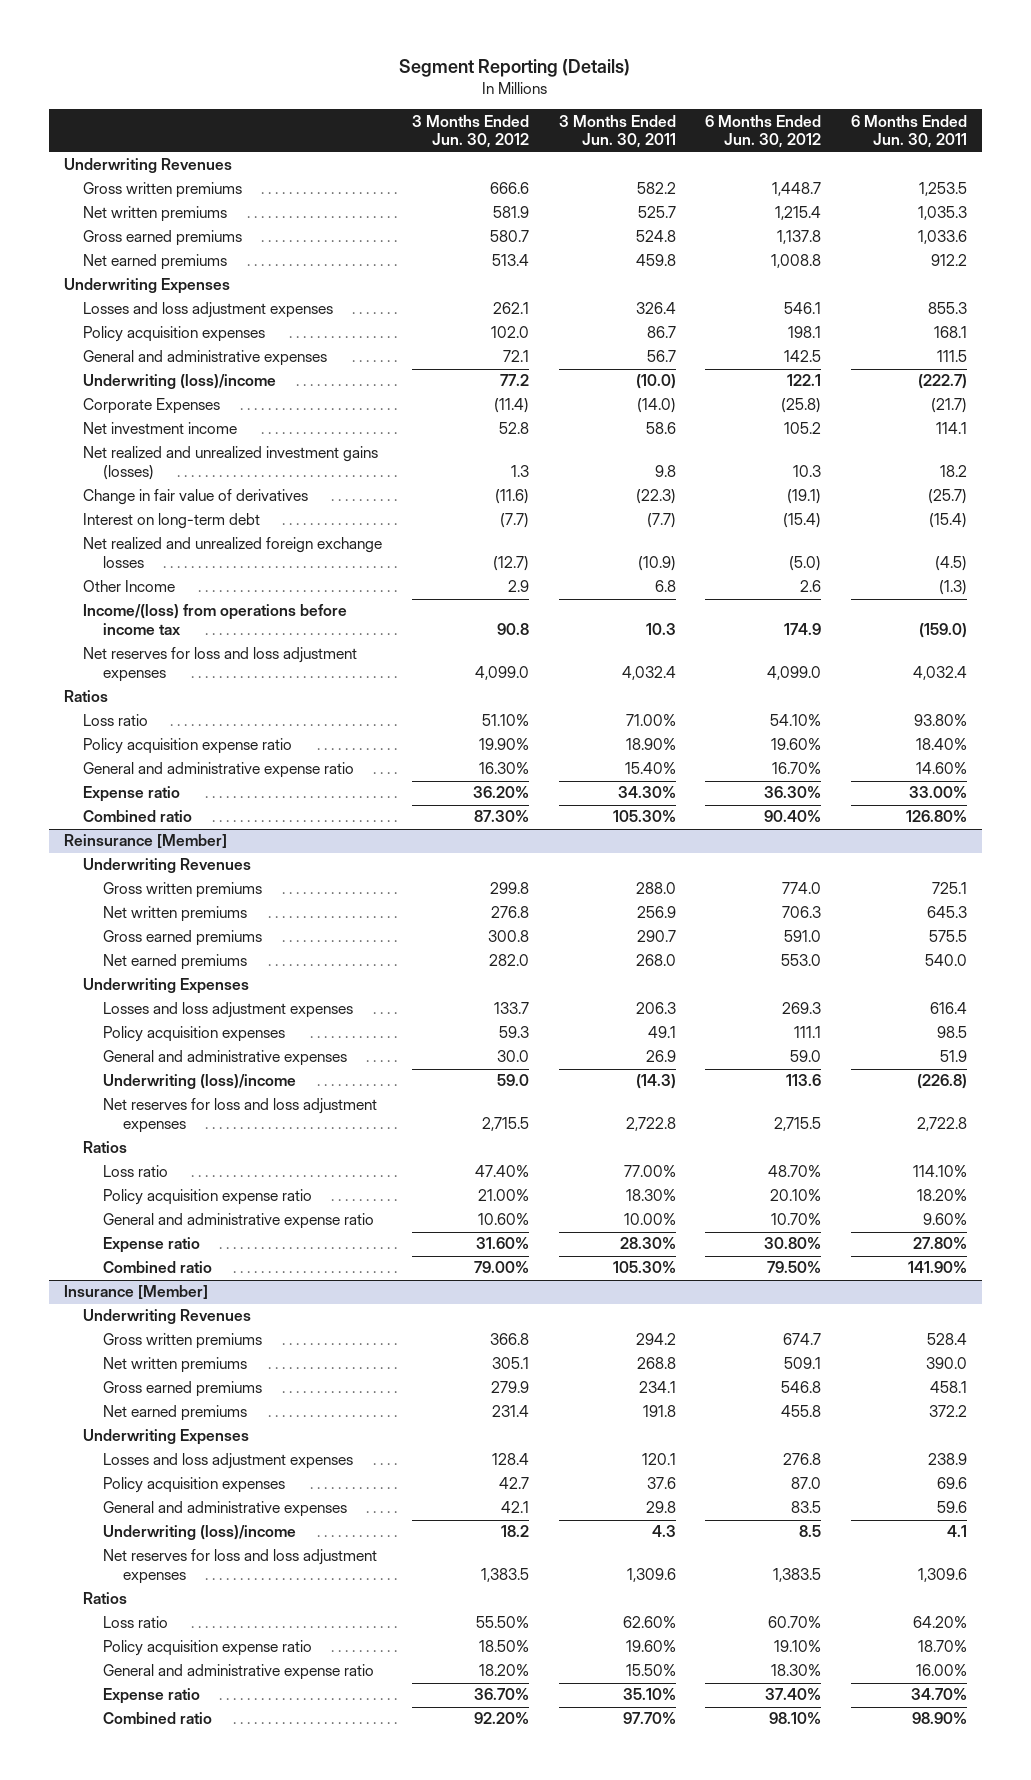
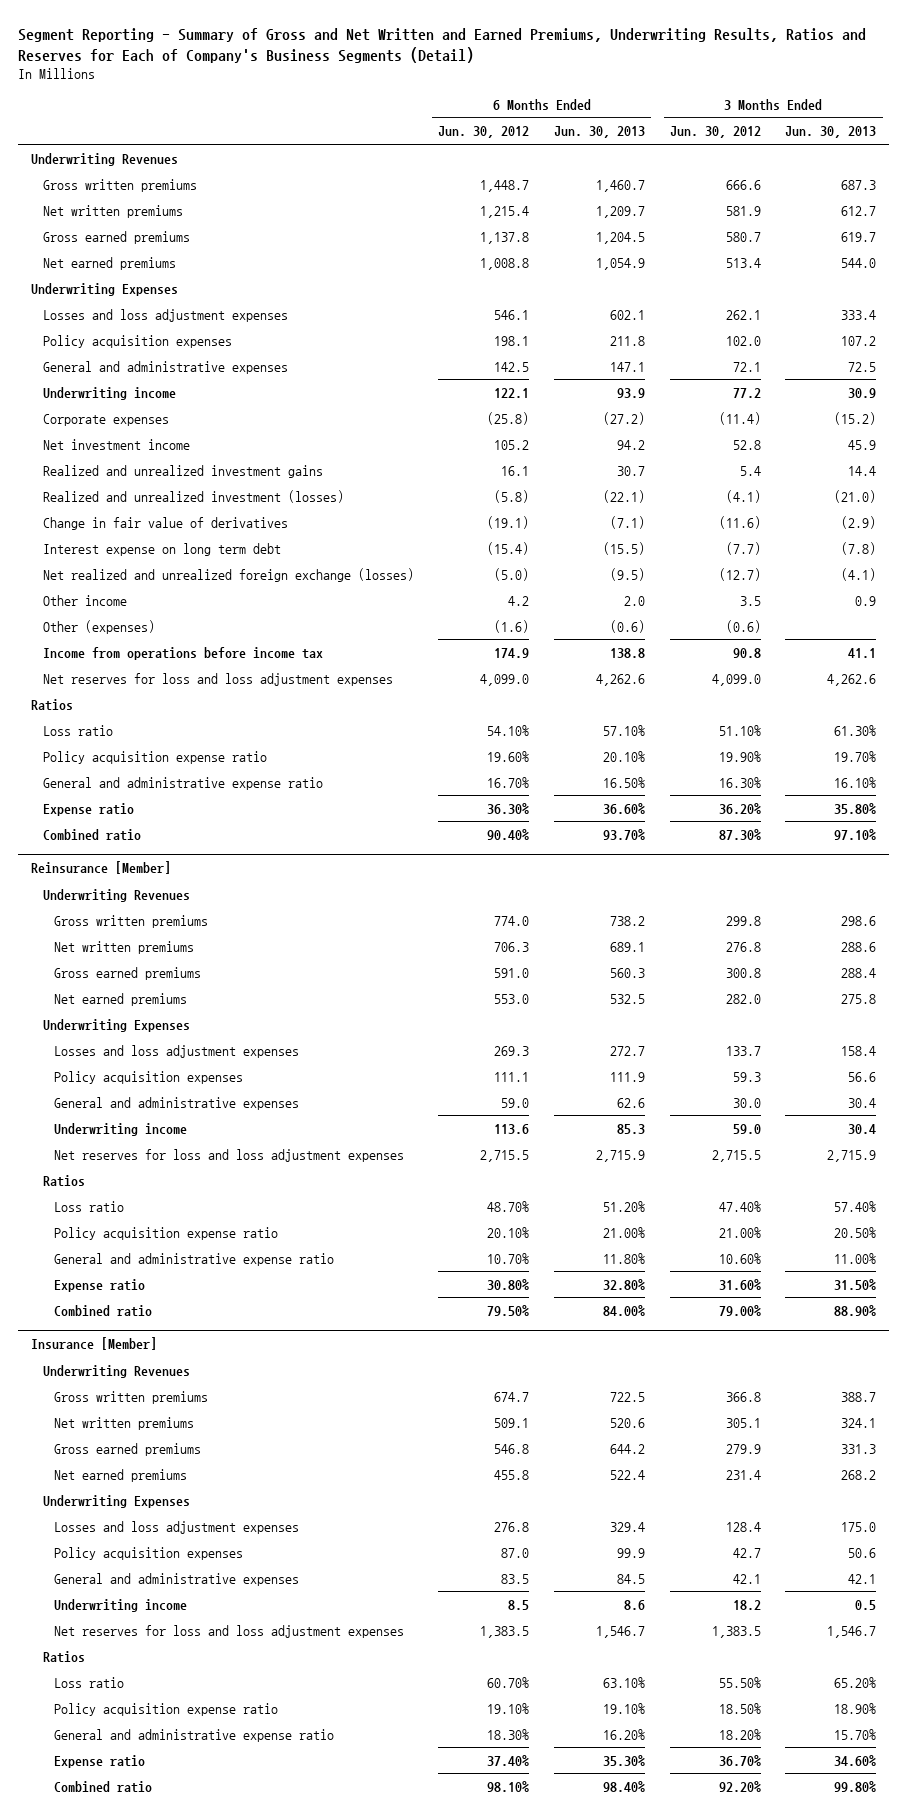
- Segment Reporting (Details)
+ Segment Reporting - Summary of Gross and Net Written and Earned Premiums, Underwriting Results, Ratios and Reserves for Each of Company's Business Segments (Detail)
- | 3 Months Ended Jun. 30, 2012 | 3 Months Ended Jun. 30, 2011 | 6 Months Ended Jun. 30, 2012 | 6 Months Ended Jun. 30, 2011
+ | 6 Months Ended Jun. 30, 2012 | 6 Months Ended Jun. 30, 2013 | 3 Months Ended Jun. 30, 2012 | 3 Months Ended Jun. 30, 2013
- Underwriting (loss)/income | 77.2 | (10.0) | 122.1 | (222.7)
- Corporate Expenses | (11.4) | (14.0) | (25.8) | (21.7)
+ Underwriting income | 122.1 | 93.9 | 77.2 | 30.9
+ Corporate expenses | (25.8) | (27.2) | (11.4) | (15.2)
- Net realized and unrealized investment gains (losses) | 1.3 | 9.8 | 10.3 | 18.2
+ Realized and unrealized investment gains | 16.1 | 30.7 | 5.4 | 14.4
+ Realized and unrealized investment (losses) | (5.8) | (22.1) | (4.1) | (21.0)
- Interest on long-term debt | (7.7) | (7.7) | (15.4) | (15.4)
- Net realized and unrealized foreign exchange losses | (12.7) | (10.9) | (5.0) | (4.5)
- Other Income | 2.9 | 6.8 | 2.6 | (1.3)
- Income/(loss) from operations before income tax | 90.8 | 10.3 | 174.9 | (159.0)
+ Interest expense on long term debt | (15.4) | (15.5) | (7.7) | (7.8)
+ Net realized and unrealized foreign exchange (losses) | (5.0) | (9.5) | (12.7) | (4.1)
+ Other income | 4.2 | 2.0 | 3.5 | 0.9
+ Other (expenses) | (1.6) | (0.6) | (0.6) |
+ Income from operations before income tax | 174.9 | 138.8 | 90.8 | 41.1
@ Reinsurance [Member]
- Underwriting (loss)/income | 59.0 | (14.3) | 113.6 | (226.8)
+ Underwriting income | 113.6 | 85.3 | 59.0 | 30.4
@ Insurance [Member]
- Underwriting (loss)/income | 18.2 | 4.3 | 8.5 | 4.1
+ Underwriting income | 8.5 | 8.6 | 18.2 | 0.5

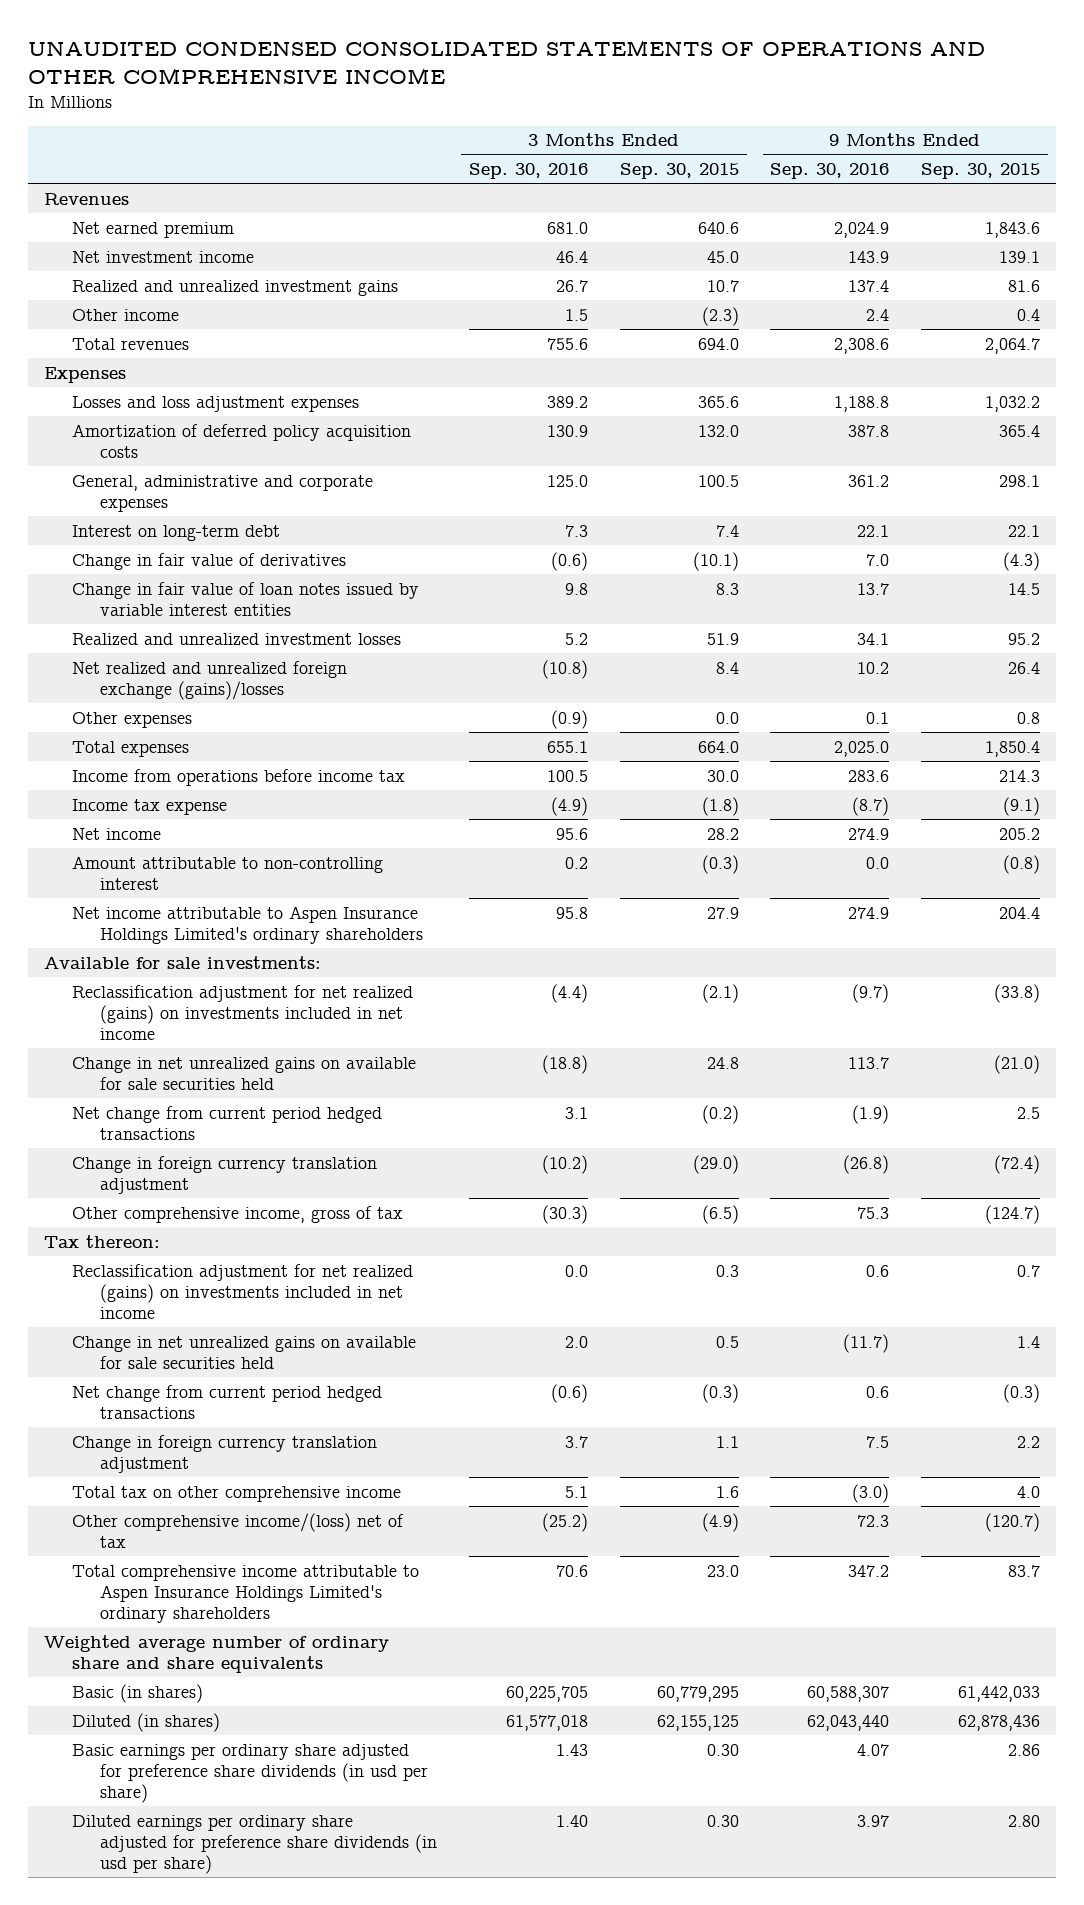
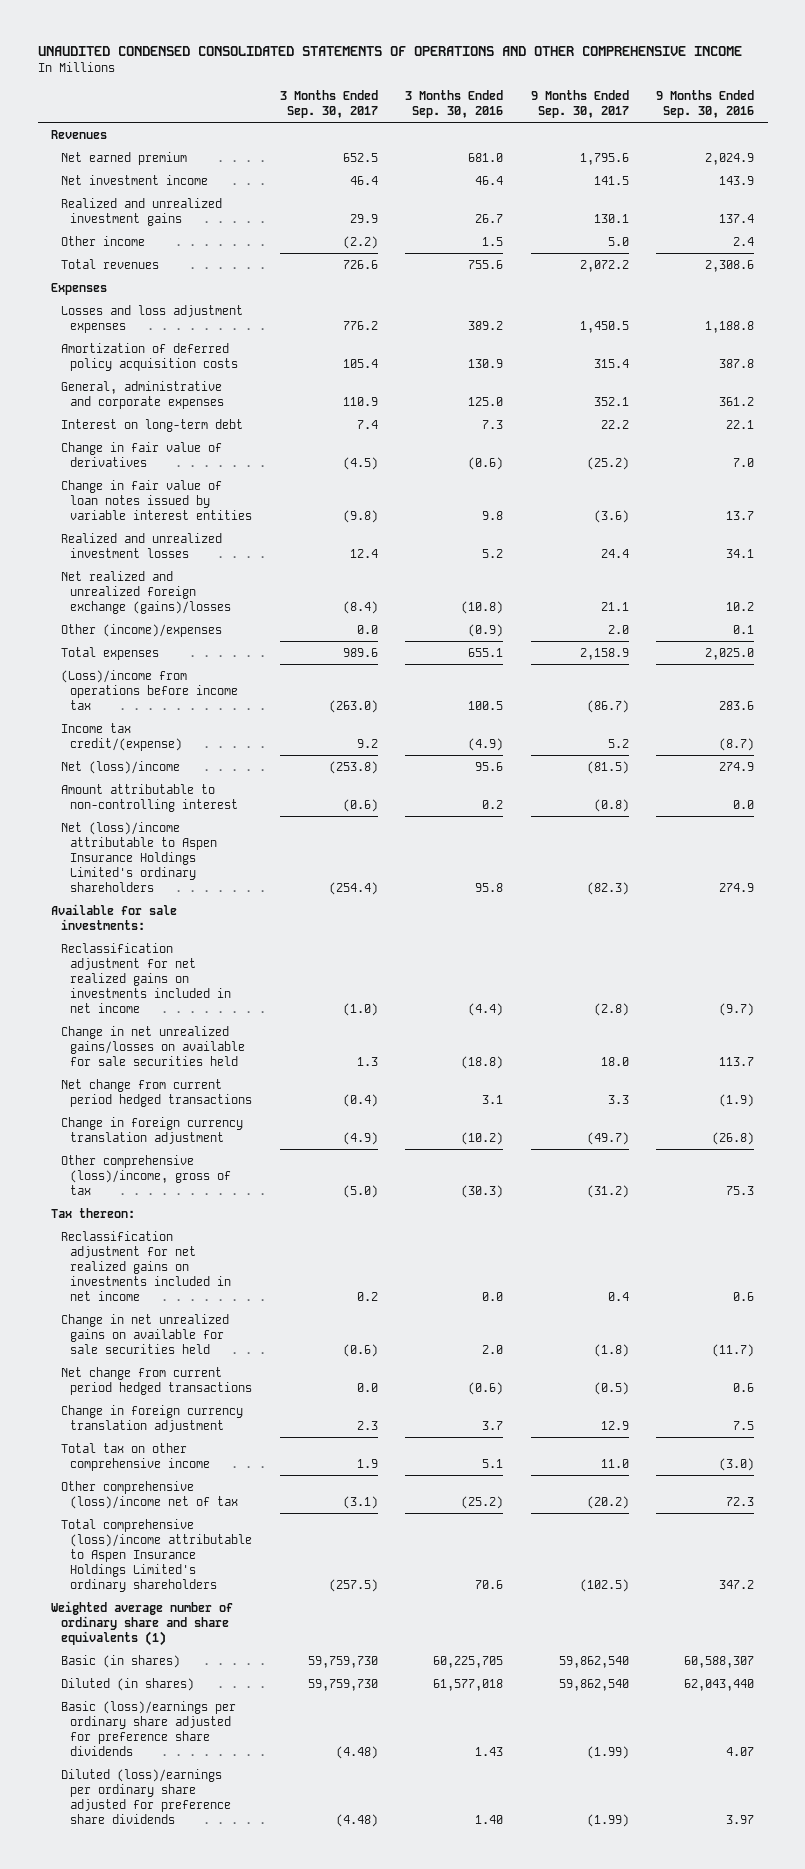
- | 3 Months Ended Sep. 30, 2016 | 3 Months Ended Sep. 30, 2015 | 9 Months Ended Sep. 30, 2016 | 9 Months Ended Sep. 30, 2015
+ | 3 Months Ended Sep. 30, 2017 | 3 Months Ended Sep. 30, 2016 | 9 Months Ended Sep. 30, 2017 | 9 Months Ended Sep. 30, 2016
- Other expenses | (0.9) | 0.0 | 0.1 | 0.8
+ Other (income)/expenses | 0.0 | (0.9) | 2.0 | 0.1
- Income from operations before income tax | 100.5 | 30.0 | 283.6 | 214.3
- Income tax expense | (4.9) | (1.8) | (8.7) | (9.1)
- Net income | 95.6 | 28.2 | 274.9 | 205.2
+ (Loss)/income from operations before income tax | (263.0) | 100.5 | (86.7) | 283.6
+ Income tax credit/(expense) | 9.2 | (4.9) | 5.2 | (8.7)
+ Net (loss)/income | (253.8) | 95.6 | (81.5) | 274.9
- Net income attributable to Aspen Insurance Holdings Limited's ordinary shareholders | 95.8 | 27.9 | 274.9 | 204.4
+ Net (loss)/income attributable to Aspen Insurance Holdings Limited's ordinary shareholders | (254.4) | 95.8 | (82.3) | 274.9
- Reclassification adjustment for net realized (gains) on investments included in net income | (4.4) | (2.1) | (9.7) | (33.8)
- Change in net unrealized gains on available for sale securities held | (18.8) | 24.8 | 113.7 | (21.0)
+ Reclassification adjustment for net realized gains on investments included in net income | (1.0) | (4.4) | (2.8) | (9.7)
+ Change in net unrealized gains/losses on available for sale securities held | 1.3 | (18.8) | 18.0 | 113.7
- Other comprehensive income, gross of tax | (30.3) | (6.5) | 75.3 | (124.7)
+ Other comprehensive (loss)/income, gross of tax | (5.0) | (30.3) | (31.2) | 75.3
- Reclassification adjustment for net realized (gains) on investments included in net income | 0.0 | 0.3 | 0.6 | 0.7
+ Reclassification adjustment for net realized gains on investments included in net income | 0.2 | 0.0 | 0.4 | 0.6
- Other comprehensive income/(loss) net of tax | (25.2) | (4.9) | 72.3 | (120.7)
- Total comprehensive income attributable to Aspen Insurance Holdings Limited's ordinary shareholders | 70.6 | 23.0 | 347.2 | 83.7
- Weighted average number of ordinary share and share equivalents
+ Other comprehensive (loss)/income net of tax | (3.1) | (25.2) | (20.2) | 72.3
+ Total comprehensive (loss)/income attributable to Aspen Insurance Holdings Limited's ordinary shareholders | (257.5) | 70.6 | (102.5) | 347.2
+ Weighted average number of ordinary share and share equivalents (1)
- Basic earnings per ordinary share adjusted for preference share dividends (in usd per share) | 1.43 | 0.30 | 4.07 | 2.86
- Diluted earnings per ordinary share adjusted for preference share dividends (in usd per share) | 1.40 | 0.30 | 3.97 | 2.80
+ Basic (loss)/earnings per ordinary share adjusted for preference share dividends | (4.48) | 1.43 | (1.99) | 4.07
+ Diluted (loss)/earnings per ordinary share adjusted for preference share dividends | (4.48) | 1.40 | (1.99) | 3.97

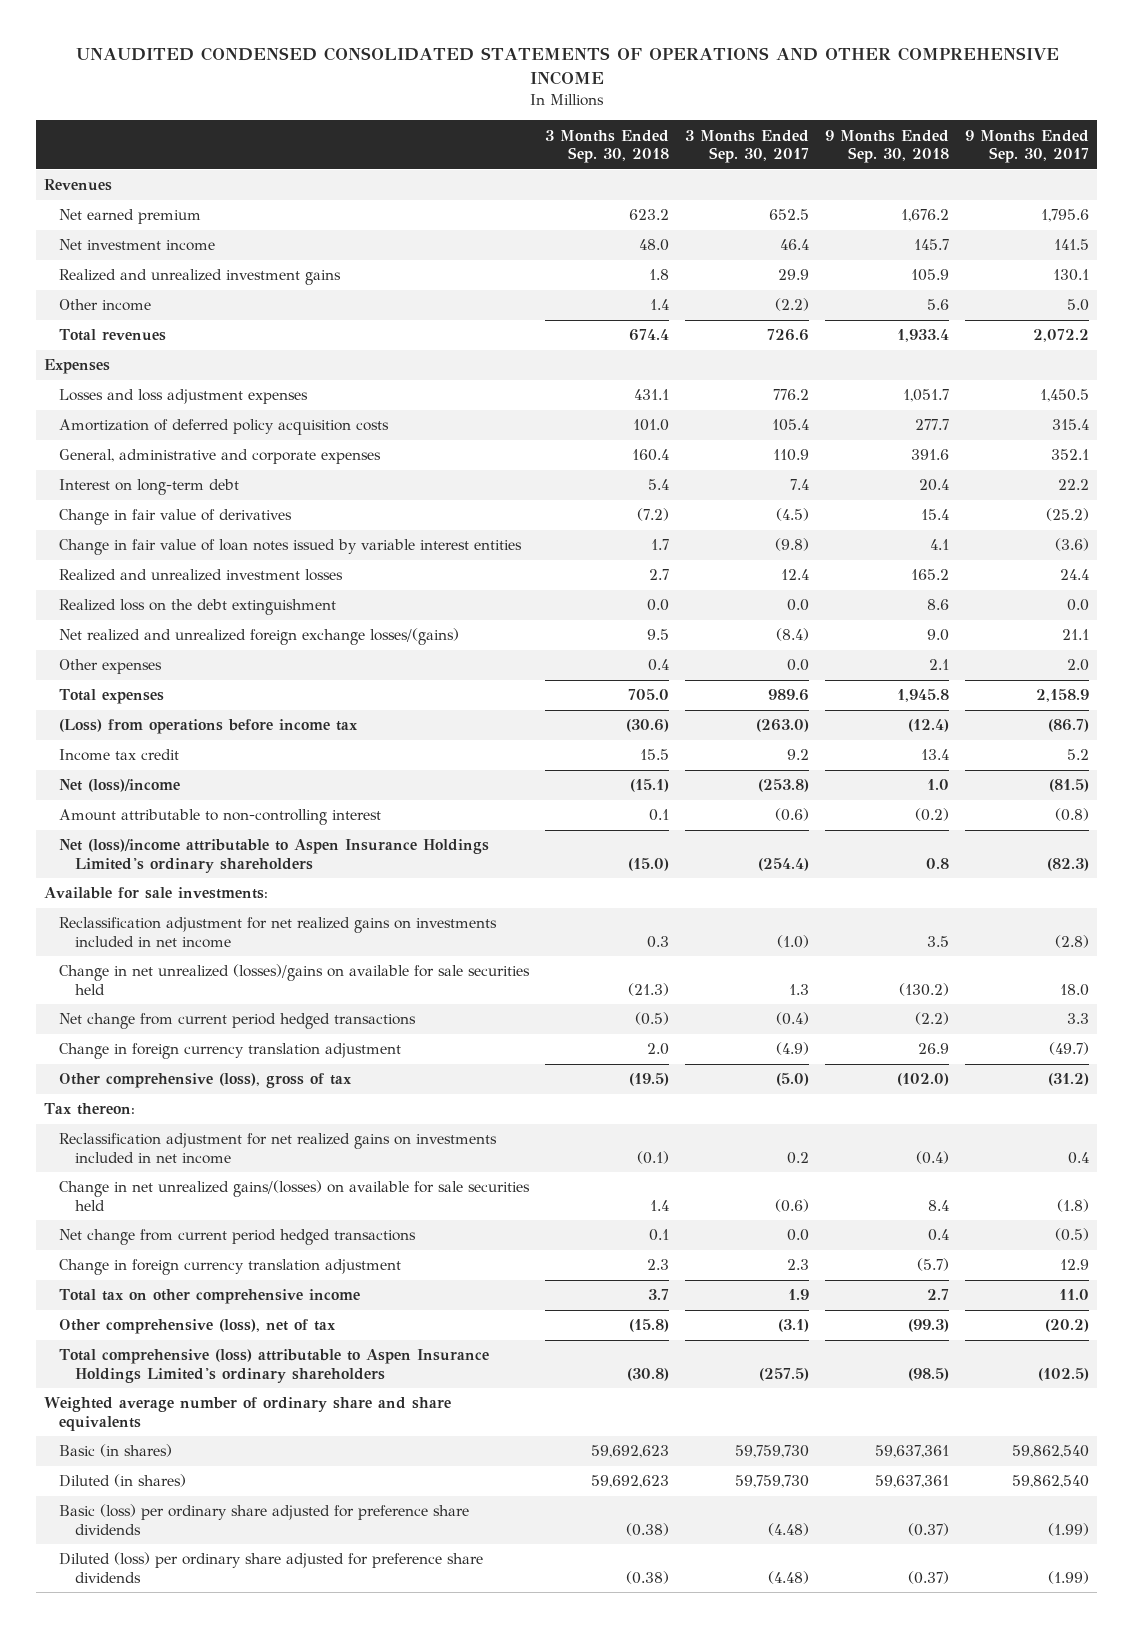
- | 3 Months Ended Sep. 30, 2017 | 3 Months Ended Sep. 30, 2016 | 9 Months Ended Sep. 30, 2017 | 9 Months Ended Sep. 30, 2016
+ | 3 Months Ended Sep. 30, 2018 | 3 Months Ended Sep. 30, 2017 | 9 Months Ended Sep. 30, 2018 | 9 Months Ended Sep. 30, 2017
- Net realized and unrealized foreign exchange (gains)/losses | (8.4) | (10.8) | 21.1 | 10.2
- Other (income)/expenses | 0.0 | (0.9) | 2.0 | 0.1
+ Realized loss on the debt extinguishment | 0.0 | 0.0 | 8.6 | 0.0
+ Net realized and unrealized foreign exchange losses/(gains) | 9.5 | (8.4) | 9.0 | 21.1
+ Other expenses | 0.4 | 0.0 | 2.1 | 2.0
- (Loss)/income from operations before income tax | (263.0) | 100.5 | (86.7) | 283.6
- Income tax credit/(expense) | 9.2 | (4.9) | 5.2 | (8.7)
+ (Loss) from operations before income tax | (30.6) | (263.0) | (12.4) | (86.7)
+ Income tax credit | 15.5 | 9.2 | 13.4 | 5.2
- Change in net unrealized gains/losses on available for sale securities held | 1.3 | (18.8) | 18.0 | 113.7
+ Change in net unrealized (losses)/gains on available for sale securities held | (21.3) | 1.3 | (130.2) | 18.0
- Other comprehensive (loss)/income, gross of tax | (5.0) | (30.3) | (31.2) | 75.3
+ Other comprehensive (loss), gross of tax | (19.5) | (5.0) | (102.0) | (31.2)
- Change in net unrealized gains on available for sale securities held | (0.6) | 2.0 | (1.8) | (11.7)
+ Change in net unrealized gains/(losses) on available for sale securities held | 1.4 | (0.6) | 8.4 | (1.8)
- Other comprehensive (loss)/income net of tax | (3.1) | (25.2) | (20.2) | 72.3
- Total comprehensive (loss)/income attributable to Aspen Insurance Holdings Limited's ordinary shareholders | (257.5) | 70.6 | (102.5) | 347.2
- Weighted average number of ordinary share and share equivalents (1)
+ Other comprehensive (loss), net of tax | (15.8) | (3.1) | (99.3) | (20.2)
+ Total comprehensive (loss) attributable to Aspen Insurance Holdings Limited's ordinary shareholders | (30.8) | (257.5) | (98.5) | (102.5)
+ Weighted average number of ordinary share and share equivalents
- Basic (loss)/earnings per ordinary share adjusted for preference share dividends | (4.48) | 1.43 | (1.99) | 4.07
- Diluted (loss)/earnings per ordinary share adjusted for preference share dividends | (4.48) | 1.40 | (1.99) | 3.97
+ Basic (loss) per ordinary share adjusted for preference share dividends | (0.38) | (4.48) | (0.37) | (1.99)
+ Diluted (loss) per ordinary share adjusted for preference share dividends | (0.38) | (4.48) | (0.37) | (1.99)

